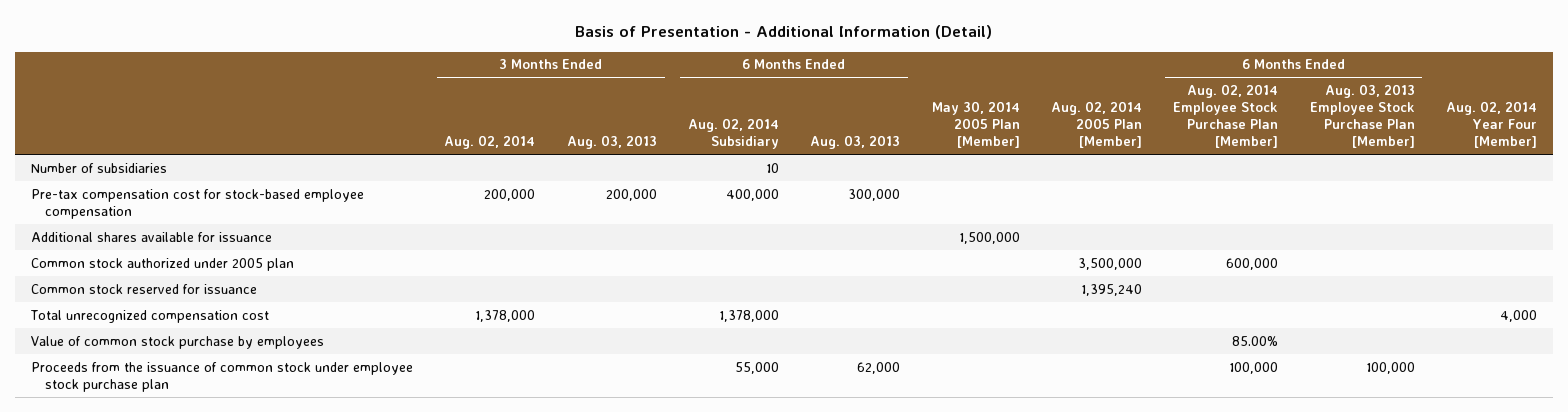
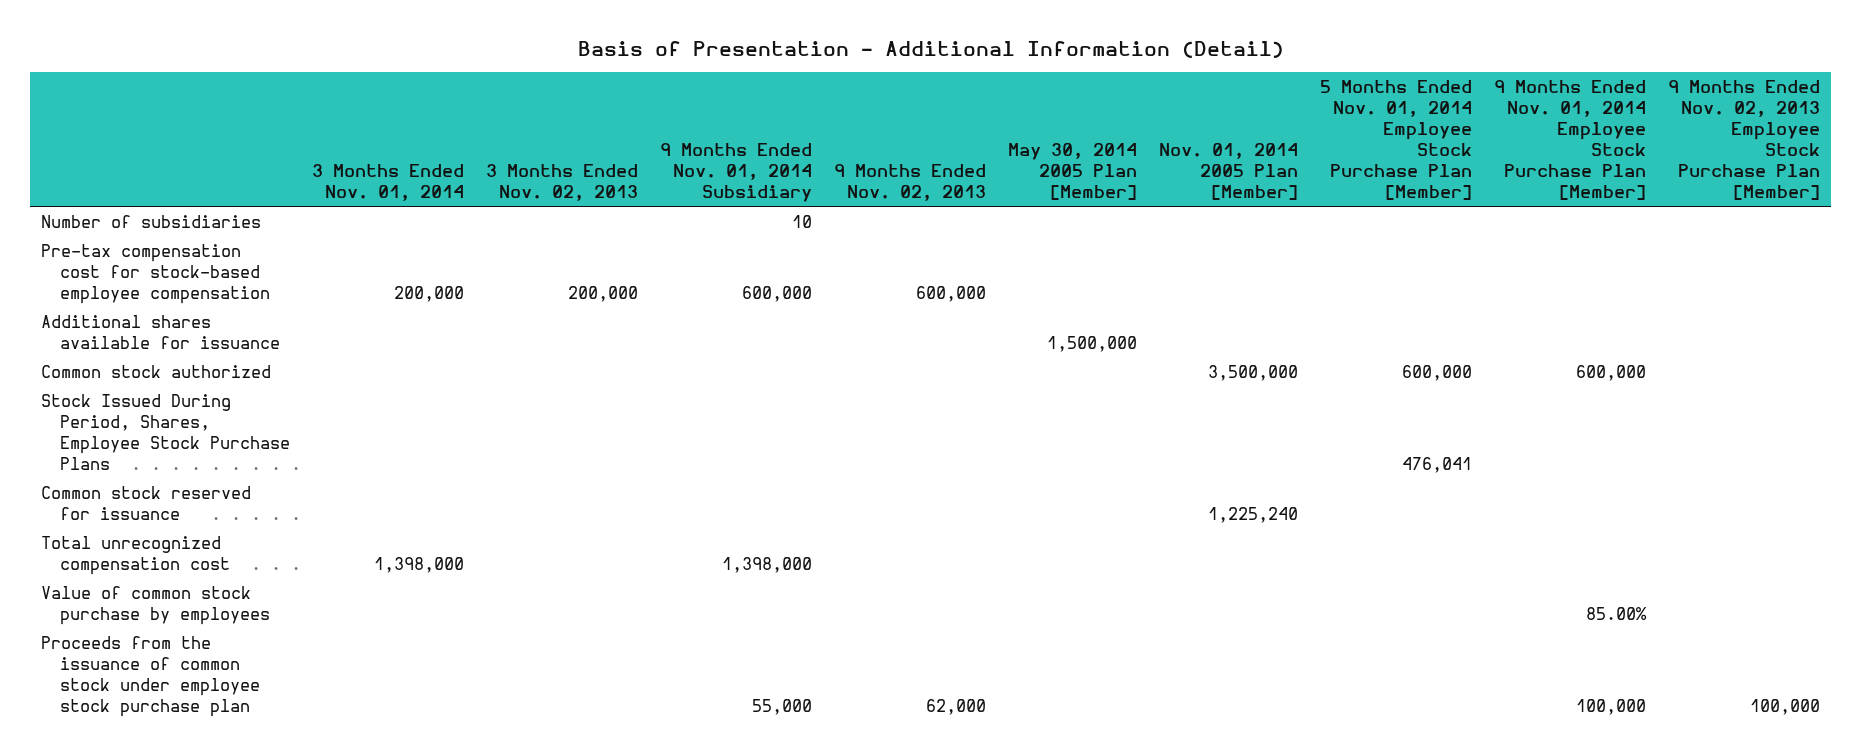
- | 3 Months Ended Aug. 02, 2014 | 3 Months Ended Aug. 03, 2013 | 6 Months Ended Aug. 02, 2014 Subsidiary | 6 Months Ended Aug. 03, 2013 | May 30, 2014 2005 Plan [Member] | Aug. 02, 2014 2005 Plan [Member] | 6 Months Ended Aug. 02, 2014 Employee Stock Purchase Plan [Member] | 6 Months Ended Aug. 03, 2013 Employee Stock Purchase Plan [Member] | Aug. 02, 2014 Year Four [Member]
+ | 3 Months Ended Nov. 01, 2014 | 3 Months Ended Nov. 02, 2013 | 9 Months Ended Nov. 01, 2014 Subsidiary | 9 Months Ended Nov. 02, 2013 | May 30, 2014 2005 Plan [Member] | Nov. 01, 2014 2005 Plan [Member] | 5 Months Ended Nov. 01, 2014 Employee Stock Purchase Plan [Member] | 9 Months Ended Nov. 01, 2014 Employee Stock Purchase Plan [Member] | 9 Months Ended Nov. 02, 2013 Employee Stock Purchase Plan [Member]
- Common stock authorized under 2005 plan | | | | | | 3,500,000 | 600,000 | |
+ Common stock authorized | | | | | | 3,500,000 | 600,000 | 600,000 |
+ Stock Issued During Period, Shares, Employee Stock Purchase Plans | | | | | | | 476,041 | |

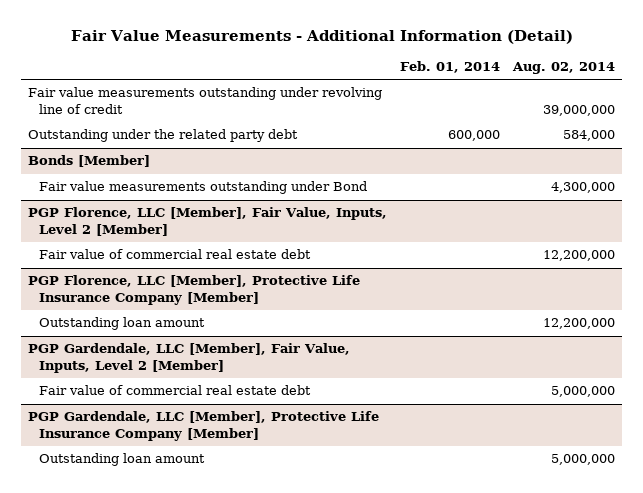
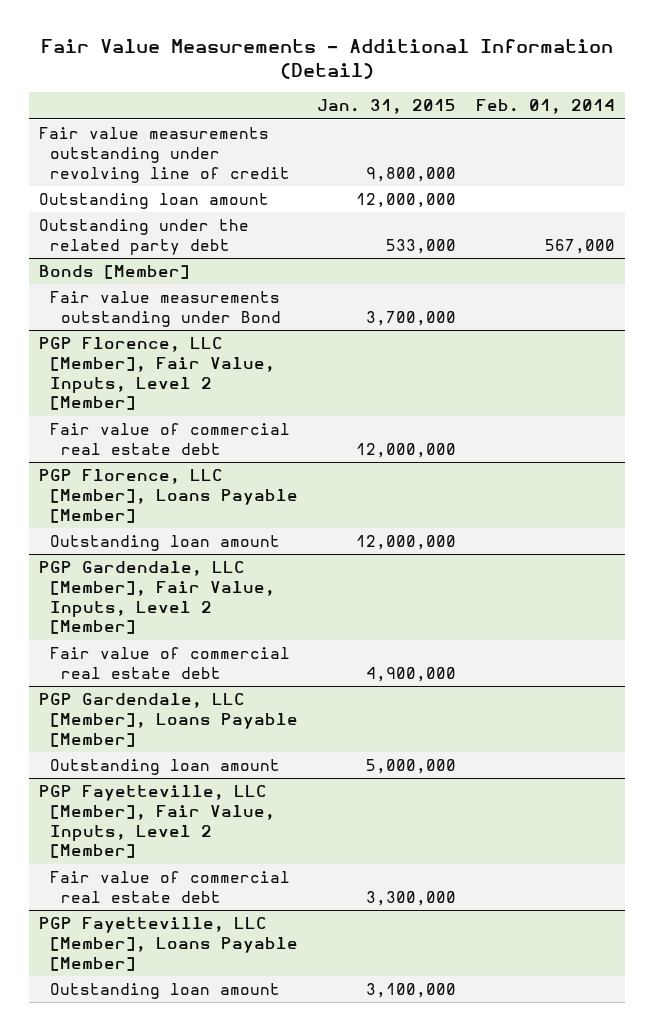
- | Feb. 01, 2014 | Aug. 02, 2014
+ | Jan. 31, 2015 | Feb. 01, 2014
- Outstanding under the related party debt | 600,000 | 584,000
+ Outstanding loan amount | 12,000,000 |
+ Outstanding under the related party debt | 533,000 | 567,000
- PGP Florence, LLC [Member], Protective Life Insurance Company [Member]
- Outstanding loan amount | | 12,200,000
+ PGP Florence, LLC [Member], Loans Payable [Member]
+ Outstanding loan amount | 12,000,000 |
- PGP Gardendale, LLC [Member], Protective Life Insurance Company [Member]
- Outstanding loan amount | | 5,000,000
+ PGP Gardendale, LLC [Member], Loans Payable [Member]
+ Outstanding loan amount | 5,000,000 |
+ PGP Fayetteville, LLC [Member], Fair Value, Inputs, Level 2 [Member]
+ Fair value of commercial real estate debt | 3,300,000 |
+ PGP Fayetteville, LLC [Member], Loans Payable [Member]
+ Outstanding loan amount | 3,100,000 |

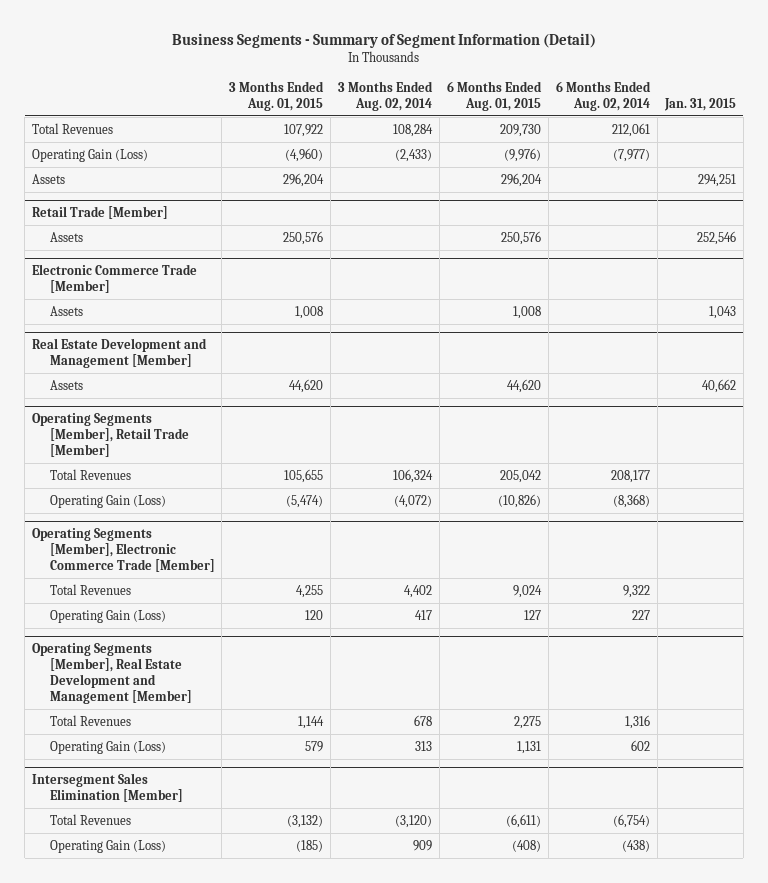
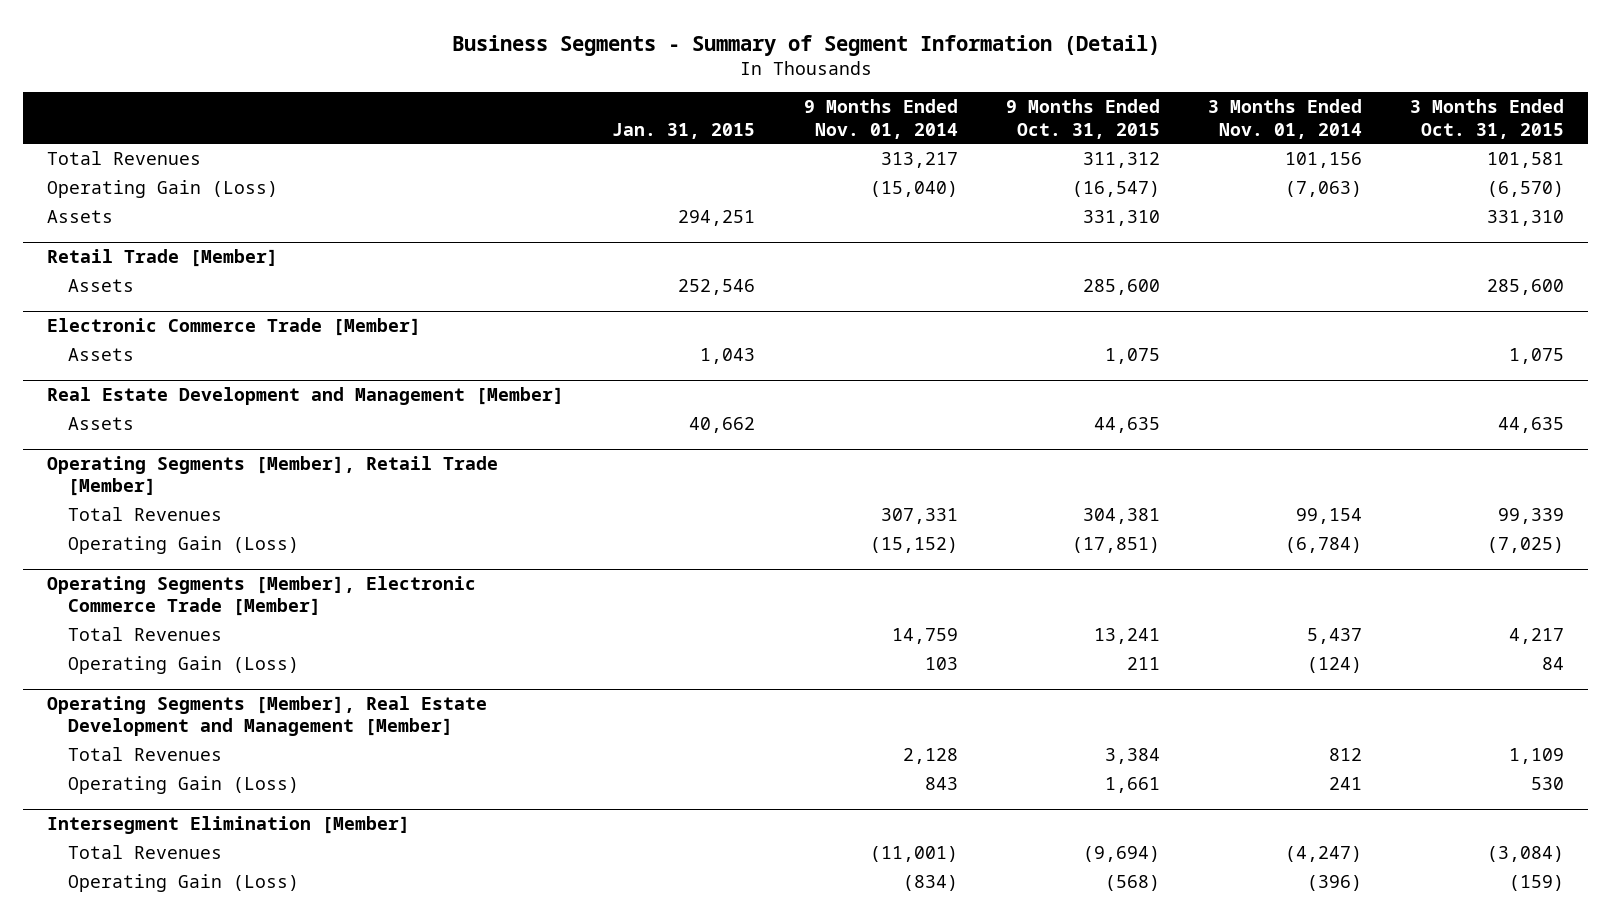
- | 3 Months Ended Aug. 01, 2015 | 3 Months Ended Aug. 02, 2014 | 6 Months Ended Aug. 01, 2015 | 6 Months Ended Aug. 02, 2014 | Jan. 31, 2015
+ | Jan. 31, 2015 | 9 Months Ended Nov. 01, 2014 | 9 Months Ended Oct. 31, 2015 | 3 Months Ended Nov. 01, 2014 | 3 Months Ended Oct. 31, 2015
- Intersegment Sales Elimination [Member]
+ Intersegment Elimination [Member]

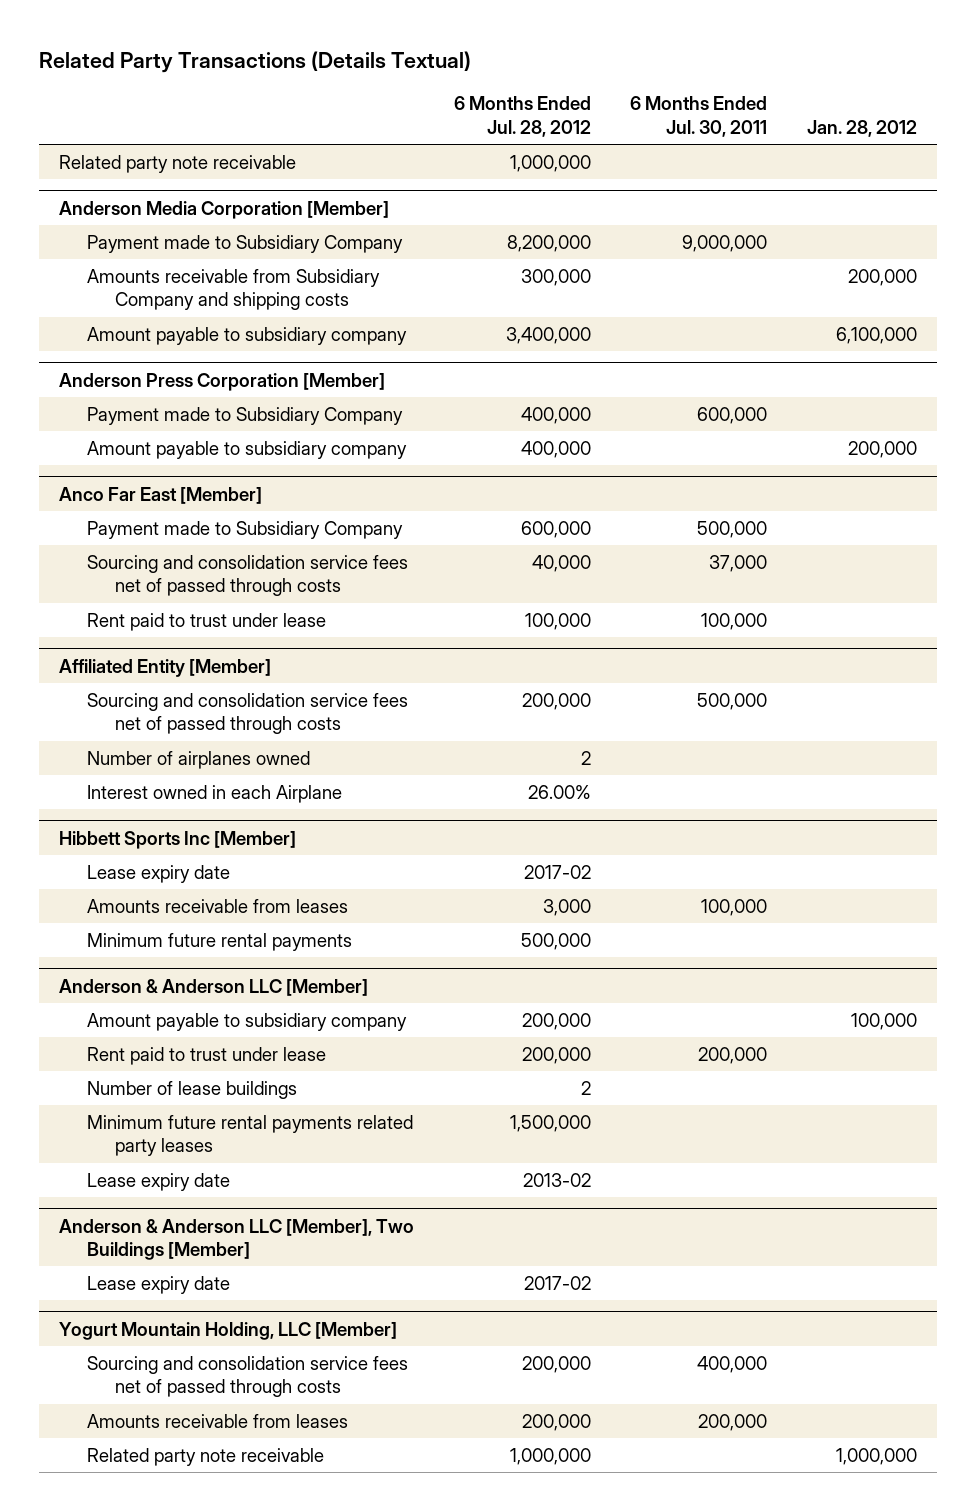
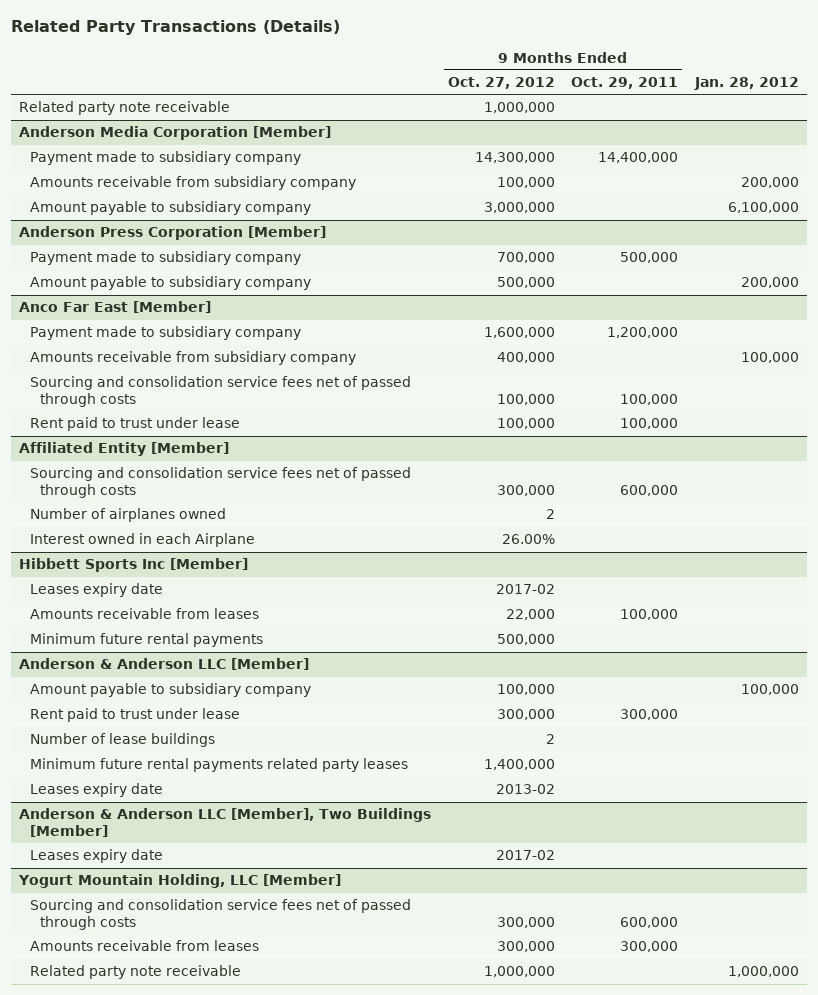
- Related Party Transactions (Details Textual)
+ Related Party Transactions (Details)
- | 6 Months Ended Jul. 28, 2012 | 6 Months Ended Jul. 30, 2011 | Jan. 28, 2012
+ | 9 Months Ended Oct. 27, 2012 | 9 Months Ended Oct. 29, 2011 | Jan. 28, 2012
@ Anderson Media Corporation [Member]
- Payment made to Subsidiary Company | 8,200,000 | 9,000,000 |
- Amounts receivable from Subsidiary Company and shipping costs | 300,000 | | 200,000
+ Payment made to subsidiary company | 14,300,000 | 14,400,000 |
+ Amounts receivable from subsidiary company | 100,000 | | 200,000
@ Anderson Press Corporation [Member]
- Payment made to Subsidiary Company | 400,000 | 600,000 |
+ Payment made to subsidiary company | 700,000 | 500,000 |
@ Anco Far East [Member]
- Payment made to Subsidiary Company | 600,000 | 500,000 |
+ Payment made to subsidiary company | 1,600,000 | 1,200,000 |
+ Amounts receivable from subsidiary company | 400,000 | | 100,000
@ Hibbett Sports Inc [Member]
- Lease expiry date | 2017-02 | |
+ Leases expiry date | 2017-02 | |
@ Anderson & Anderson LLC [Member]
- Lease expiry date | 2013-02 | |
+ Leases expiry date | 2013-02 | |
@ Anderson & Anderson LLC [Member], Two Buildings [Member]
- Lease expiry date | 2017-02 | |
+ Leases expiry date | 2017-02 | |

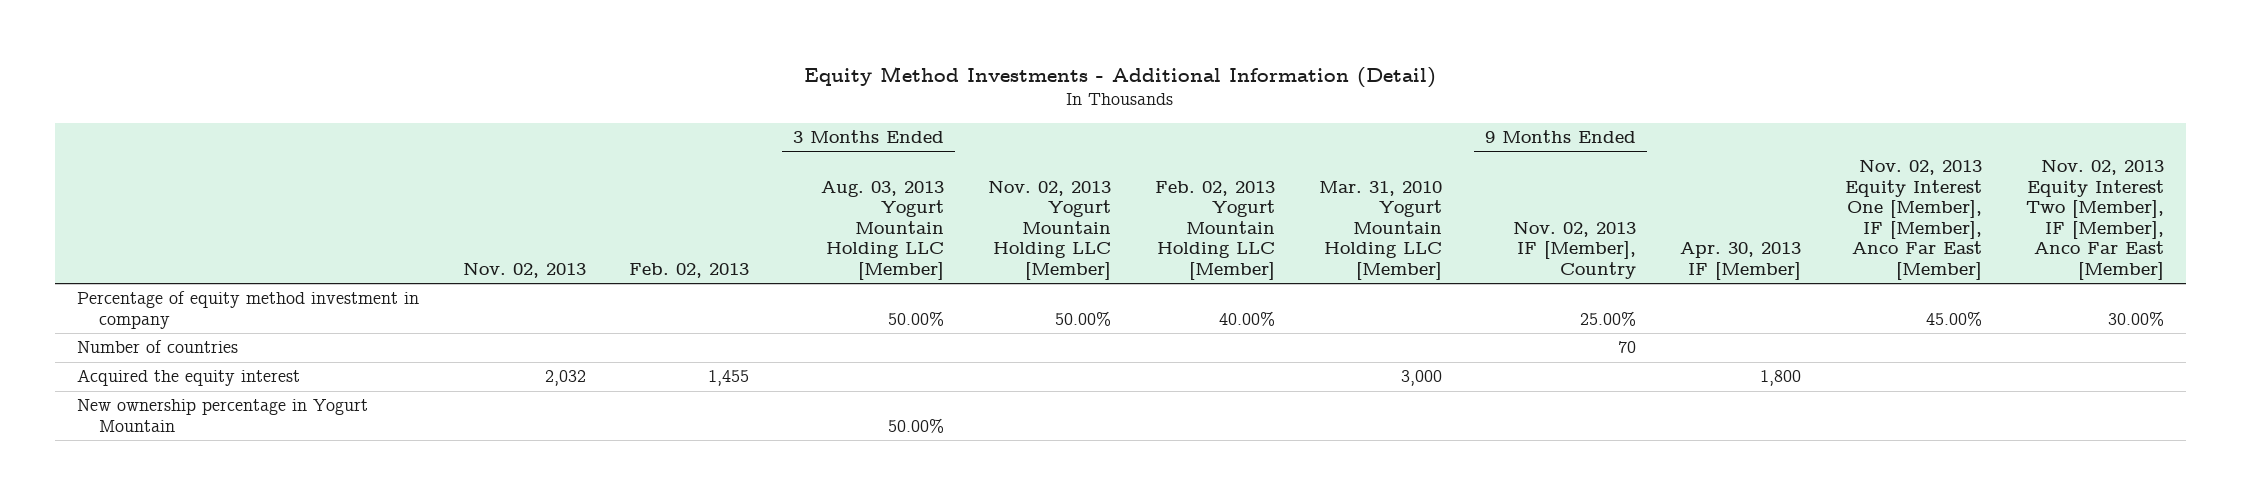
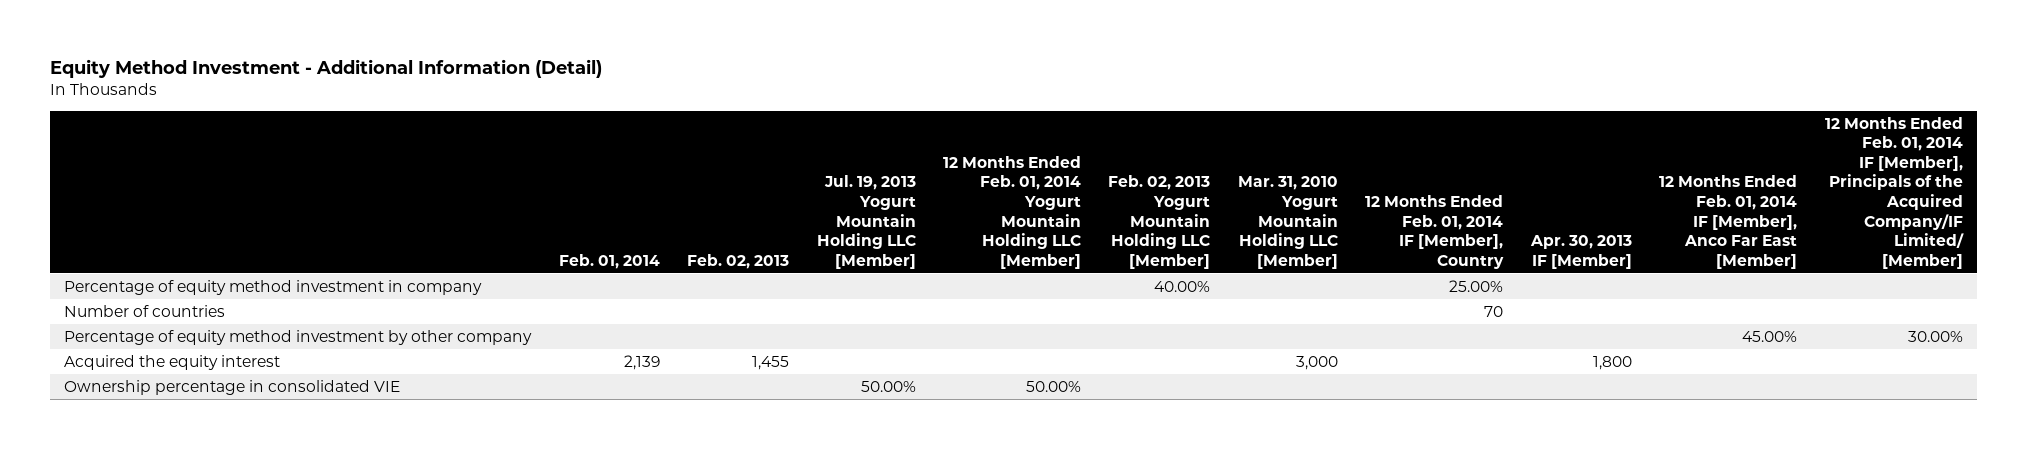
- Equity Method Investments - Additional Information (Detail)
+ Equity Method Investment - Additional Information (Detail)
- | Nov. 02, 2013 | Feb. 02, 2013 | 3 Months Ended Aug. 03, 2013 Yogurt Mountain Holding LLC [Member] | Nov. 02, 2013 Yogurt Mountain Holding LLC [Member] | Feb. 02, 2013 Yogurt Mountain Holding LLC [Member] | Mar. 31, 2010 Yogurt Mountain Holding LLC [Member] | 9 Months Ended Nov. 02, 2013 IF [Member], Country | Apr. 30, 2013 IF [Member] | Nov. 02, 2013 Equity Interest One [Member], IF [Member], Anco Far East [Member] | Nov. 02, 2013 Equity Interest Two [Member], IF [Member], Anco Far East [Member]
+ | Feb. 01, 2014 | Feb. 02, 2013 | Jul. 19, 2013 Yogurt Mountain Holding LLC [Member] | 12 Months Ended Feb. 01, 2014 Yogurt Mountain Holding LLC [Member] | Feb. 02, 2013 Yogurt Mountain Holding LLC [Member] | Mar. 31, 2010 Yogurt Mountain Holding LLC [Member] | 12 Months Ended Feb. 01, 2014 IF [Member], Country | Apr. 30, 2013 IF [Member] | 12 Months Ended Feb. 01, 2014 IF [Member], Anco Far East [Member] | 12 Months Ended Feb. 01, 2014 IF [Member], Principals of the Acquired Company/IF Limited/ [Member]
+ Percentage of equity method investment by other company | | | | | | | | | 45.00% | 30.00%
- New ownership percentage in Yogurt Mountain | | | 50.00% | | | | | | |
+ Ownership percentage in consolidated VIE | | | 50.00% | 50.00% | | | | | |

